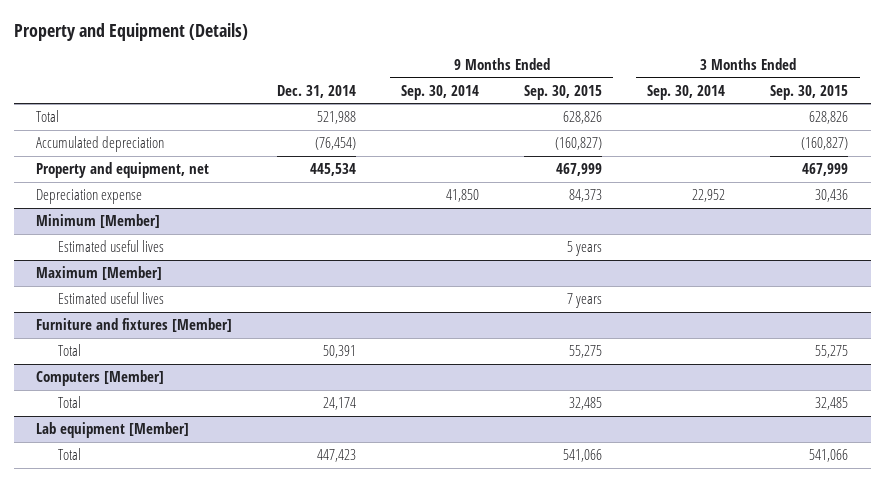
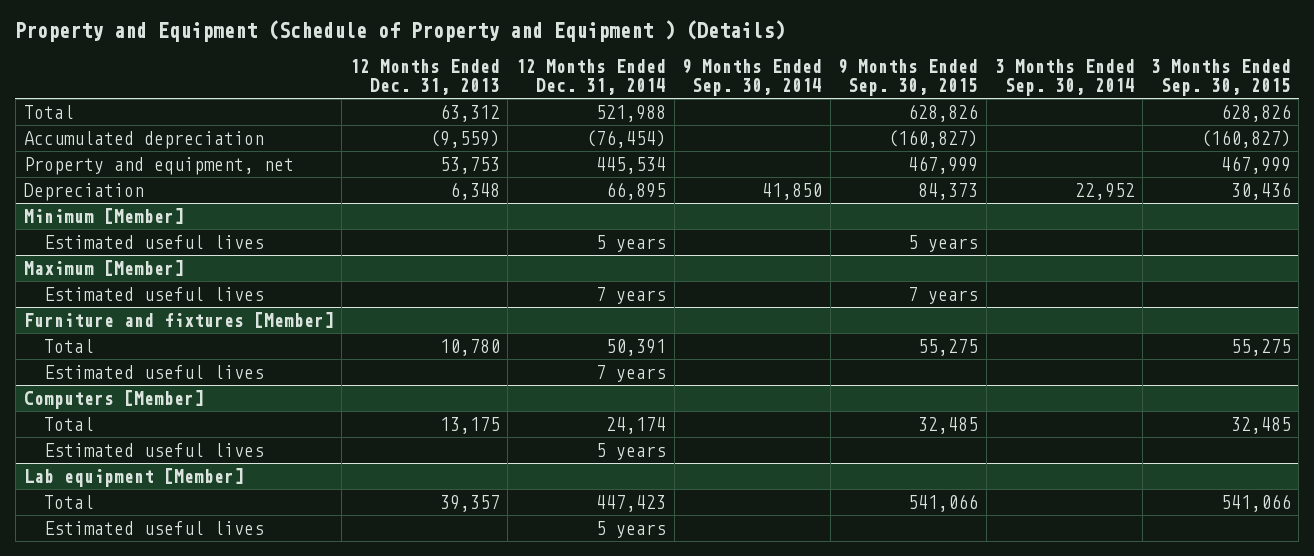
- Property and Equipment (Details)
+ Property and Equipment (Schedule of Property and Equipment ) (Details)
- | Dec. 31, 2014 | 9 Months Ended Sep. 30, 2014 | 9 Months Ended Sep. 30, 2015 | 3 Months Ended Sep. 30, 2014 | 3 Months Ended Sep. 30, 2015
+ | 12 Months Ended Dec. 31, 2013 | 12 Months Ended Dec. 31, 2014 | 9 Months Ended Sep. 30, 2014 | 9 Months Ended Sep. 30, 2015 | 3 Months Ended Sep. 30, 2014 | 3 Months Ended Sep. 30, 2015
- Depreciation expense | | 41,850 | 84,373 | 22,952 | 30,436
+ Depreciation | 6,348 | 66,895 | 41,850 | 84,373 | 22,952 | 30,436
@ Furniture and fixtures [Member]
+ Estimated useful lives | | 7 years | | | |
@ Computers [Member]
+ Estimated useful lives | | 5 years | | | |
@ Lab equipment [Member]
+ Estimated useful lives | | 5 years | | | |

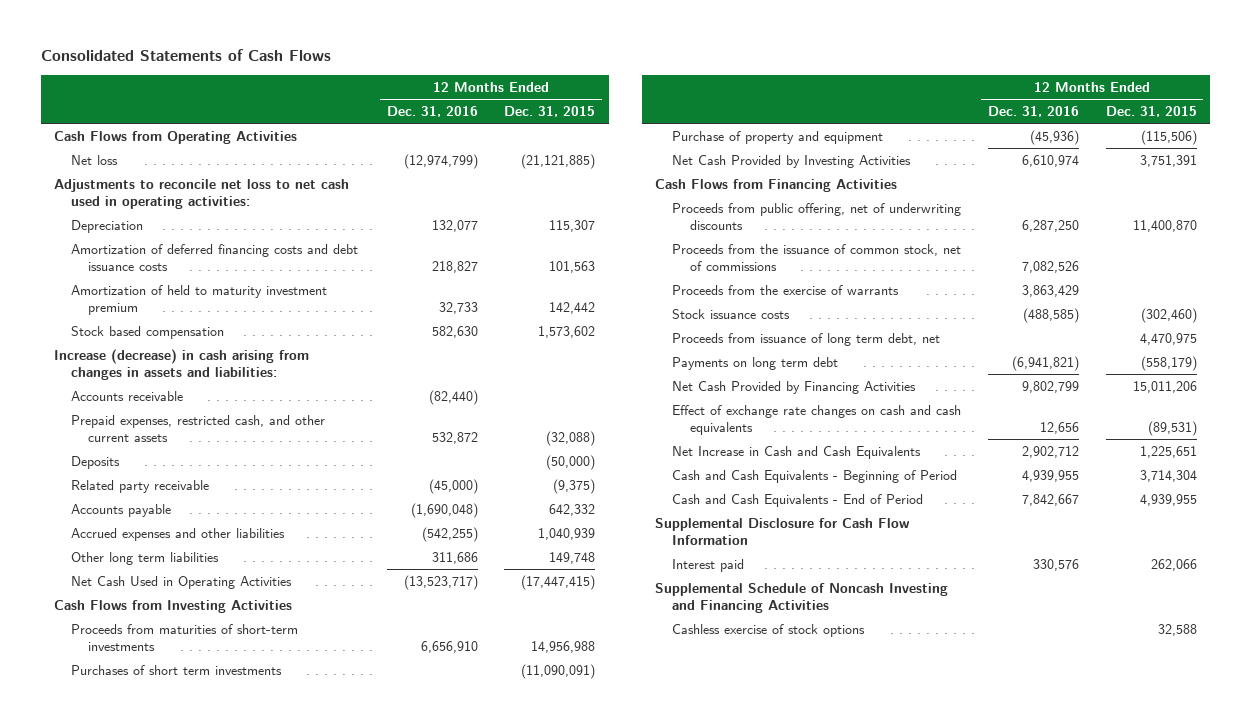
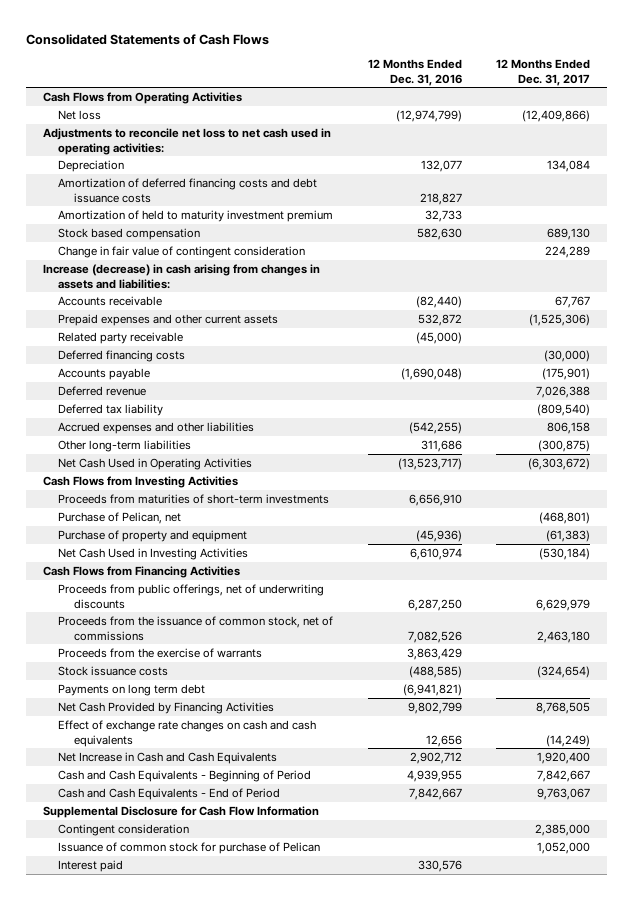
- | 12 Months Ended Dec. 31, 2016 | 12 Months Ended Dec. 31, 2015
+ | 12 Months Ended Dec. 31, 2016 | 12 Months Ended Dec. 31, 2017
+ Change in fair value of contingent consideration | | 224,289
- Prepaid expenses, restricted cash, and other current assets | 532,872 | (32,088)
- Deposits | | (50,000)
+ Prepaid expenses and other current assets | 532,872 | (1,525,306)
+ Deferred financing costs | | (30,000)
+ Deferred revenue | | 7,026,388
+ Deferred tax liability | | (809,540)
- Other long term liabilities | 311,686 | 149,748
+ Other long-term liabilities | 311,686 | (300,875)
- Purchases of short term investments | | (11,090,091)
+ Purchase of Pelican, net | | (468,801)
- Net Cash Provided by Investing Activities | 6,610,974 | 3,751,391
+ Net Cash Used in Investing Activities | 6,610,974 | (530,184)
- Proceeds from public offering, net of underwriting discounts | 6,287,250 | 11,400,870
+ Proceeds from public offerings, net of underwriting discounts | 6,287,250 | 6,629,979
- Proceeds from issuance of long term debt, net | | 4,470,975
+ Contingent consideration | | 2,385,000
+ Issuance of common stock for purchase of Pelican | | 1,052,000
- Supplemental Schedule of Noncash Investing and Financing Activities
- Cashless exercise of stock options | | 32,588

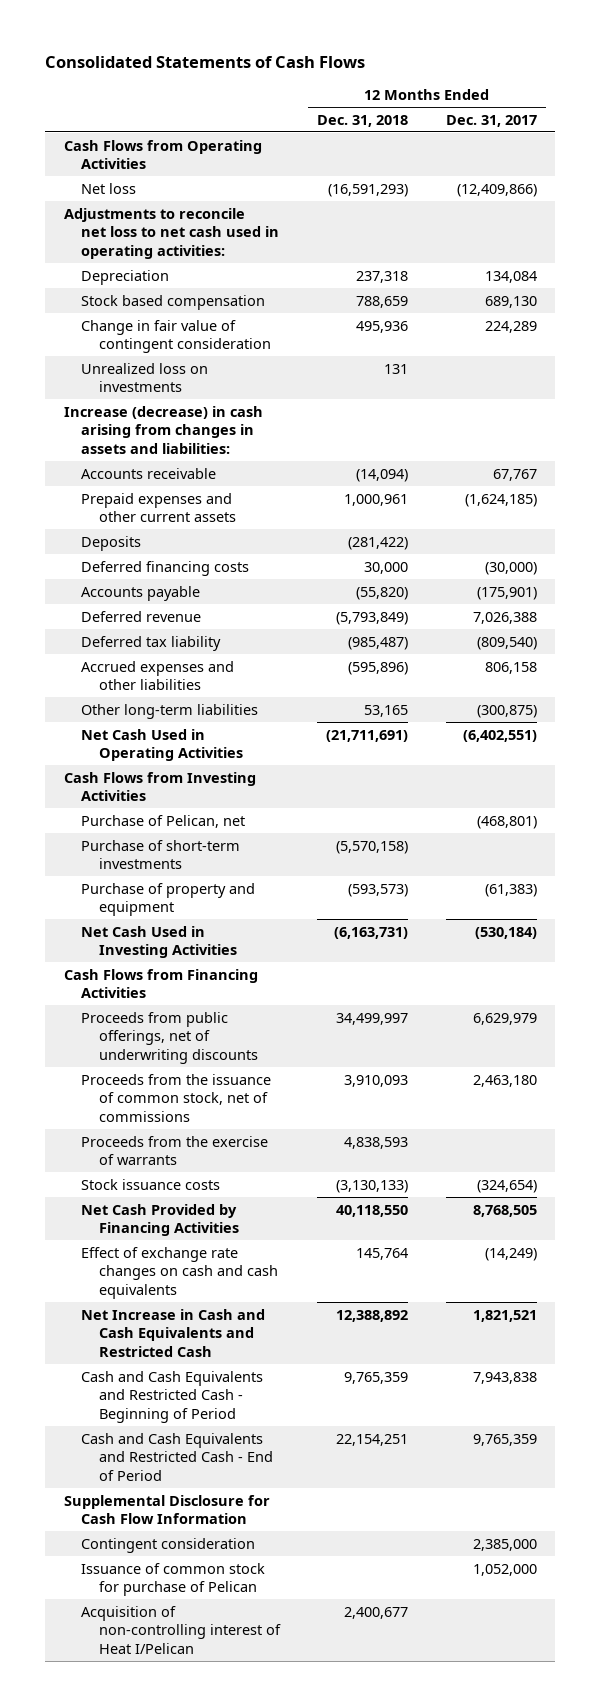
- | 12 Months Ended Dec. 31, 2016 | 12 Months Ended Dec. 31, 2017
+ | 12 Months Ended Dec. 31, 2018 | 12 Months Ended Dec. 31, 2017
- Amortization of deferred financing costs and debt issuance costs | 218,827 |
- Amortization of held to maturity investment premium | 32,733 |
+ Unrealized loss on investments | 131 |
- Prepaid expenses and other current assets | 532,872 | (1,525,306)
- Related party receivable | (45,000) |
+ Prepaid expenses and other current assets | 1,000,961 | (1,624,185)
+ Deposits | (281,422) |
- Net Cash Used in Operating Activities | (13,523,717) | (6,303,672)
+ Net Cash Used in Operating Activities | (21,711,691) | (6,402,551)
- Proceeds from maturities of short-term investments | 6,656,910 |
+ Purchase of short-term investments | (5,570,158) |
- Payments on long term debt | (6,941,821) |
- Net Increase in Cash and Cash Equivalents | 2,902,712 | 1,920,400
- Cash and Cash Equivalents - Beginning of Period | 4,939,955 | 7,842,667
- Cash and Cash Equivalents - End of Period | 7,842,667 | 9,763,067
+ Net Increase in Cash and Cash Equivalents and Restricted Cash | 12,388,892 | 1,821,521
+ Cash and Cash Equivalents and Restricted Cash - Beginning of Period | 9,765,359 | 7,943,838
+ Cash and Cash Equivalents and Restricted Cash - End of Period | 22,154,251 | 9,765,359
- Interest paid | 330,576 |
+ Acquisition of non-controlling interest of Heat I/Pelican | 2,400,677 |

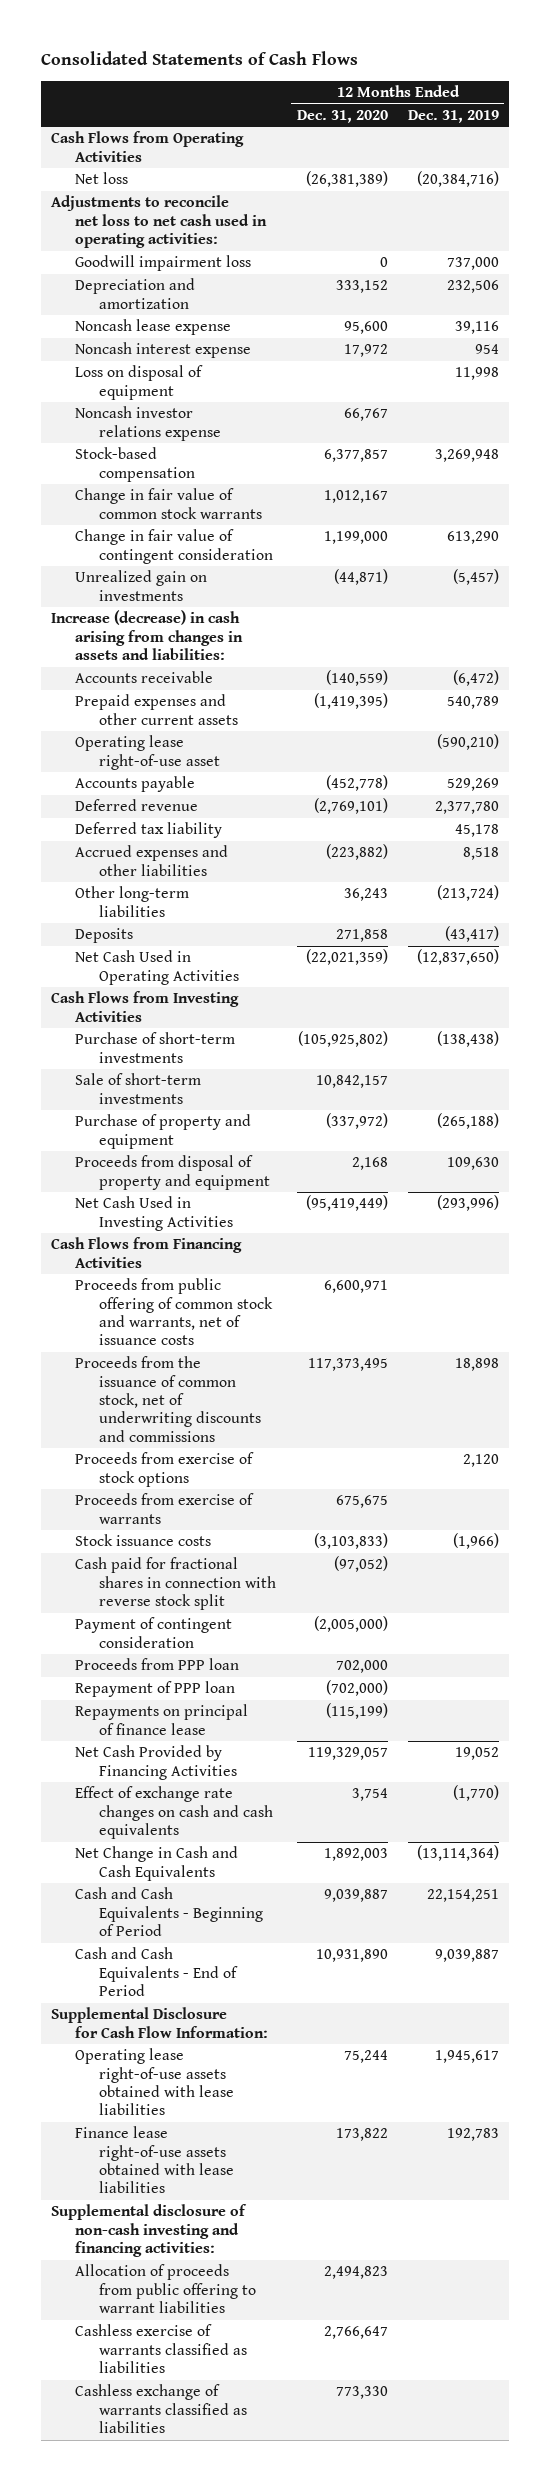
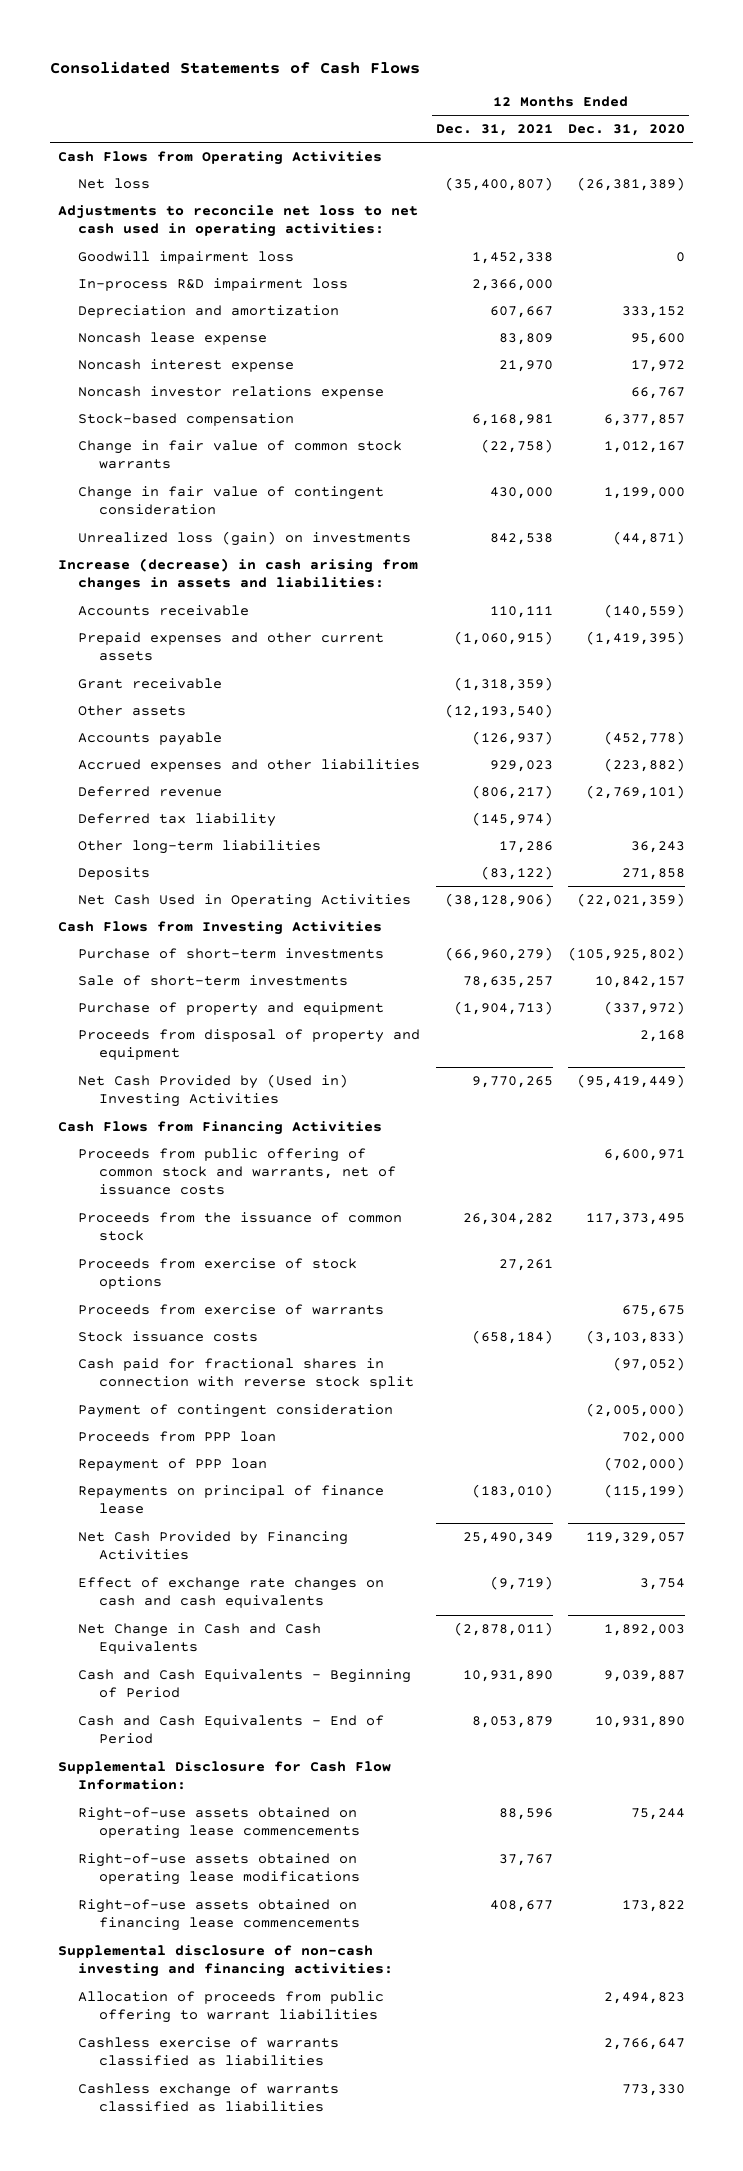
- | 12 Months Ended Dec. 31, 2020 | 12 Months Ended Dec. 31, 2019
+ | 12 Months Ended Dec. 31, 2021 | 12 Months Ended Dec. 31, 2020
+ In-process R&D impairment loss | 2,366,000 |
- Loss on disposal of equipment | | 11,998
- Unrealized gain on investments | (44,871) | (5,457)
+ Unrealized loss (gain) on investments | 842,538 | (44,871)
- Operating lease right-of-use asset | | (590,210)
+ Grant receivable | (1,318,359) |
+ Other assets | (12,193,540) |
moved up: Accrued expenses and other liabilities | 929,023 | (223,882)
- Net Cash Used in Investing Activities | (95,419,449) | (293,996)
+ Net Cash Provided by (Used in) Investing Activities | 9,770,265 | (95,419,449)
- Proceeds from the issuance of common stock, net of underwriting discounts and commissions | 117,373,495 | 18,898
+ Proceeds from the issuance of common stock | 26,304,282 | 117,373,495
- Operating lease right-of-use assets obtained with lease liabilities | 75,244 | 1,945,617
- Finance lease right-of-use assets obtained with lease liabilities | 173,822 | 192,783
+ Right-of-use assets obtained on operating lease commencements | 88,596 | 75,244
+ Right-of-use assets obtained on operating lease modifications | 37,767 |
+ Right-of-use assets obtained on financing lease commencements | 408,677 | 173,822

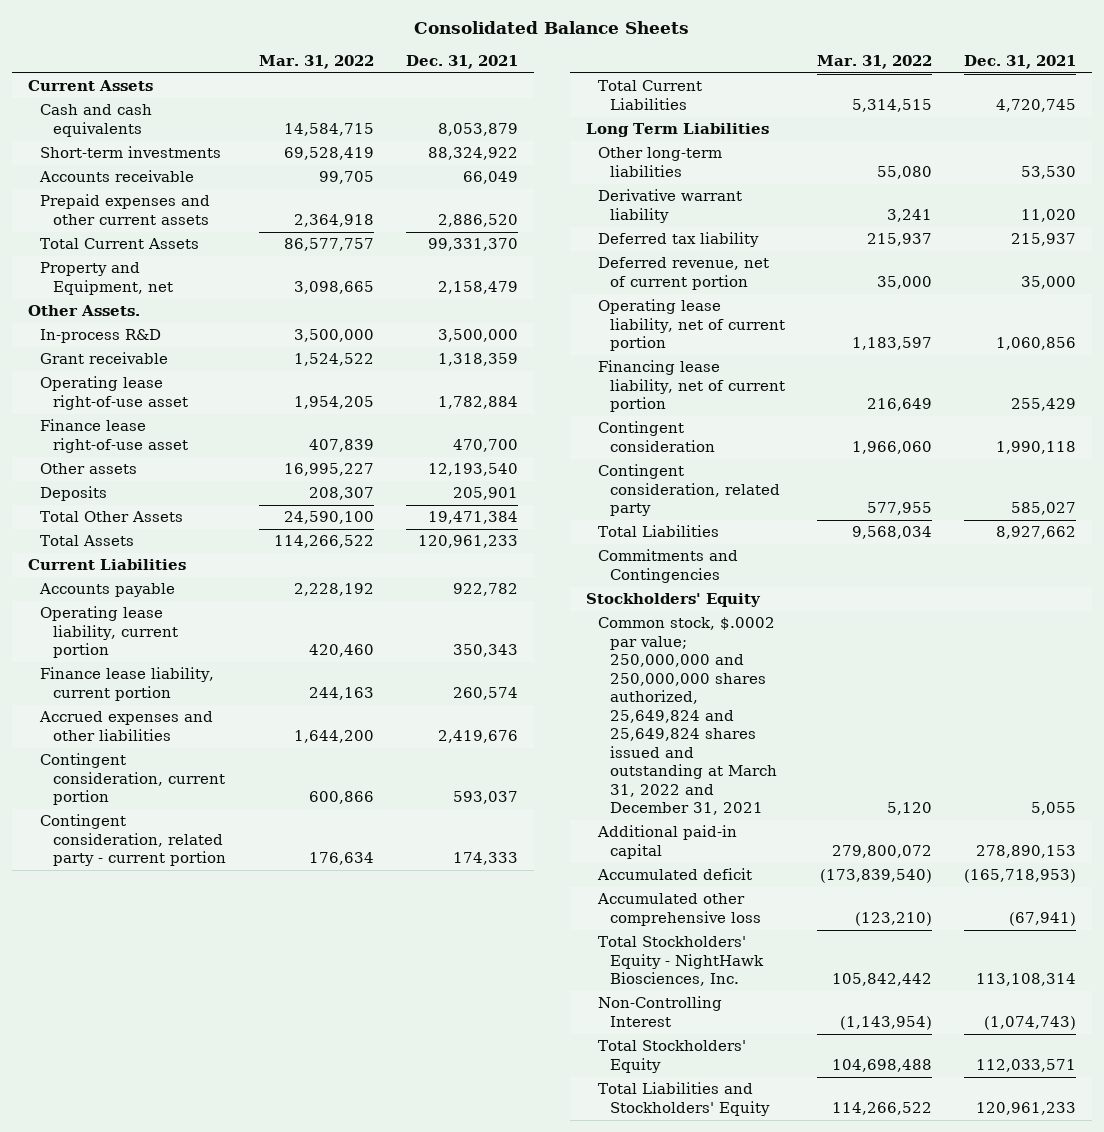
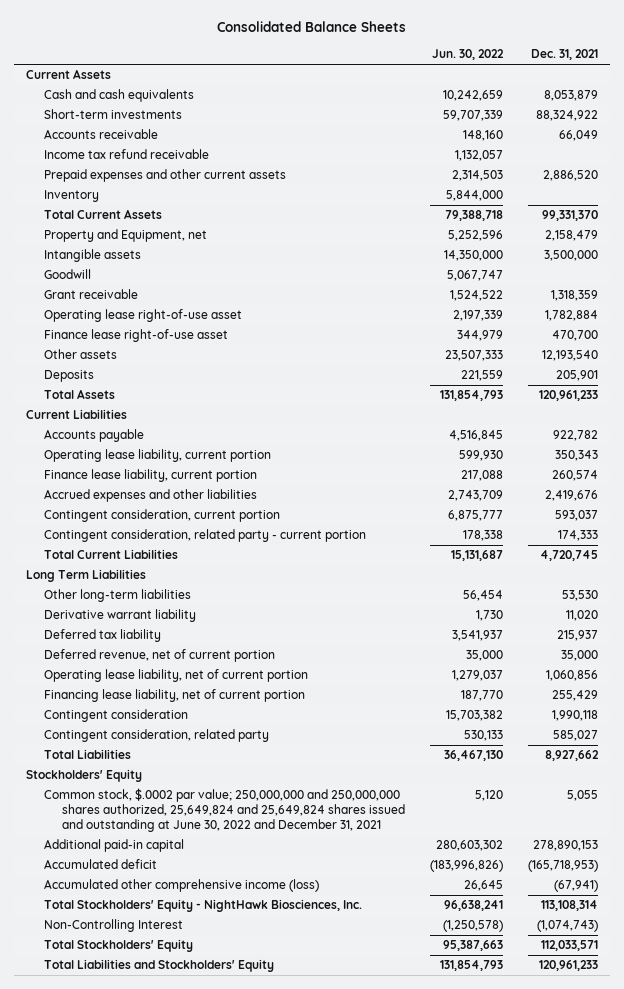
- | Mar. 31, 2022 | Dec. 31, 2021
+ | Jun. 30, 2022 | Dec. 31, 2021
+ Income tax refund receivable | 1,132,057 |
+ Inventory | 5,844,000 |
- Other Assets.
- In-process R&D | 3,500,000 | 3,500,000
+ Intangible assets | 14,350,000 | 3,500,000
+ Goodwill | 5,067,747 |
- Total Other Assets | 24,590,100 | 19,471,384
- Commitments and Contingencies
- Common stock, $.0002 par value; 250,000,000 and 250,000,000 shares authorized, 25,649,824 and 25,649,824 shares issued and outstanding at March 31, 2022 and December 31, 2021 | 5,120 | 5,055
+ Common stock, $.0002 par value; 250,000,000 and 250,000,000 shares authorized, 25,649,824 and 25,649,824 shares issued and outstanding at June 30, 2022 and December 31, 2021 | 5,120 | 5,055
- Accumulated other comprehensive loss | (123,210) | (67,941)
+ Accumulated other comprehensive income (loss) | 26,645 | (67,941)

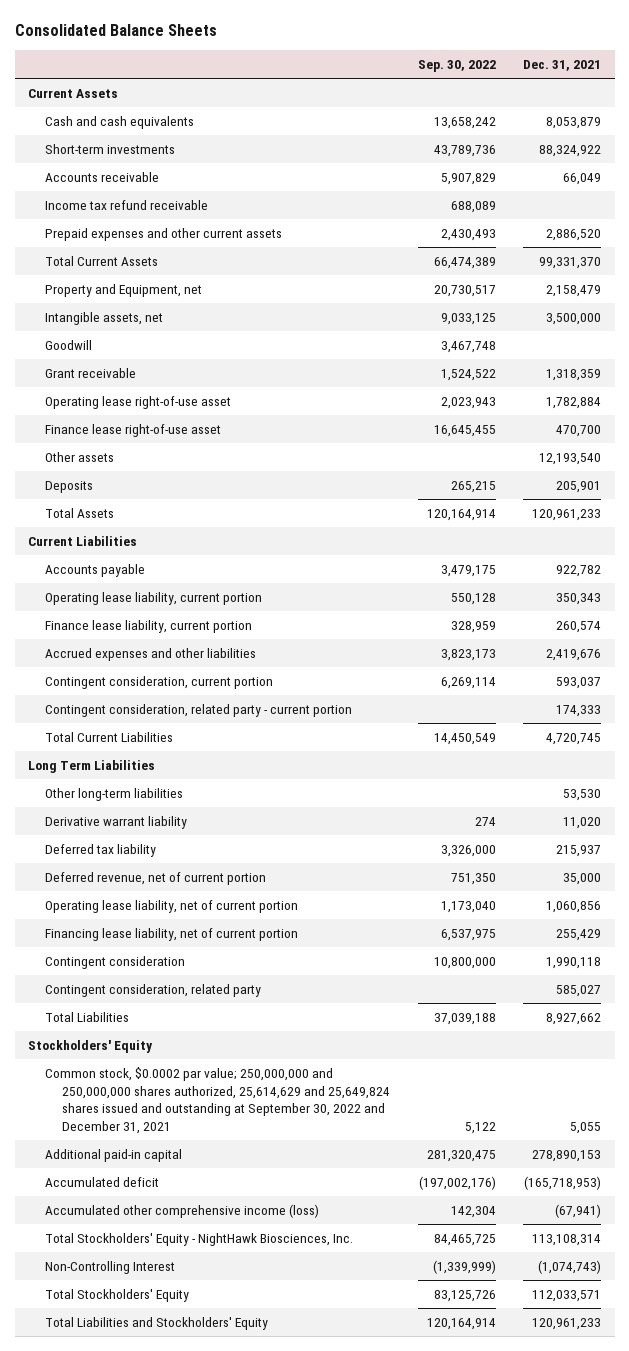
- | Jun. 30, 2022 | Dec. 31, 2021
+ | Sep. 30, 2022 | Dec. 31, 2021
- Inventory | 5,844,000 |
- Intangible assets | 14,350,000 | 3,500,000
+ Intangible assets, net | 9,033,125 | 3,500,000
- Common stock, $.0002 par value; 250,000,000 and 250,000,000 shares authorized, 25,649,824 and 25,649,824 shares issued and outstanding at June 30, 2022 and December 31, 2021 | 5,120 | 5,055
+ Common stock, $0.0002 par value; 250,000,000 and 250,000,000 shares authorized, 25,614,629 and 25,649,824 shares issued and outstanding at September 30, 2022 and December 31, 2021 | 5,122 | 5,055

